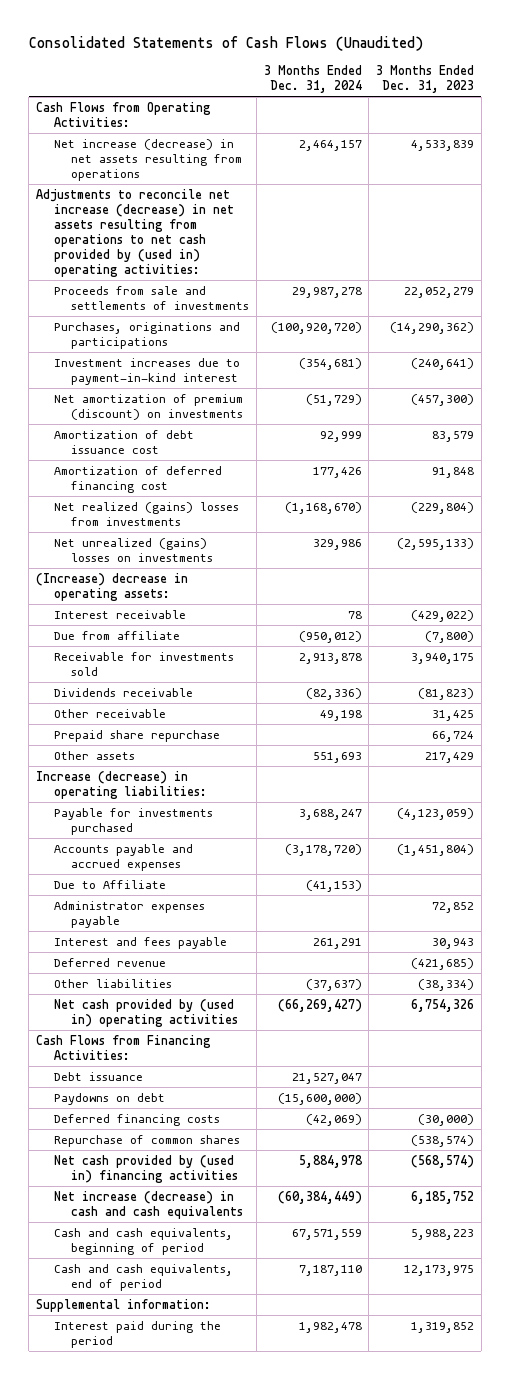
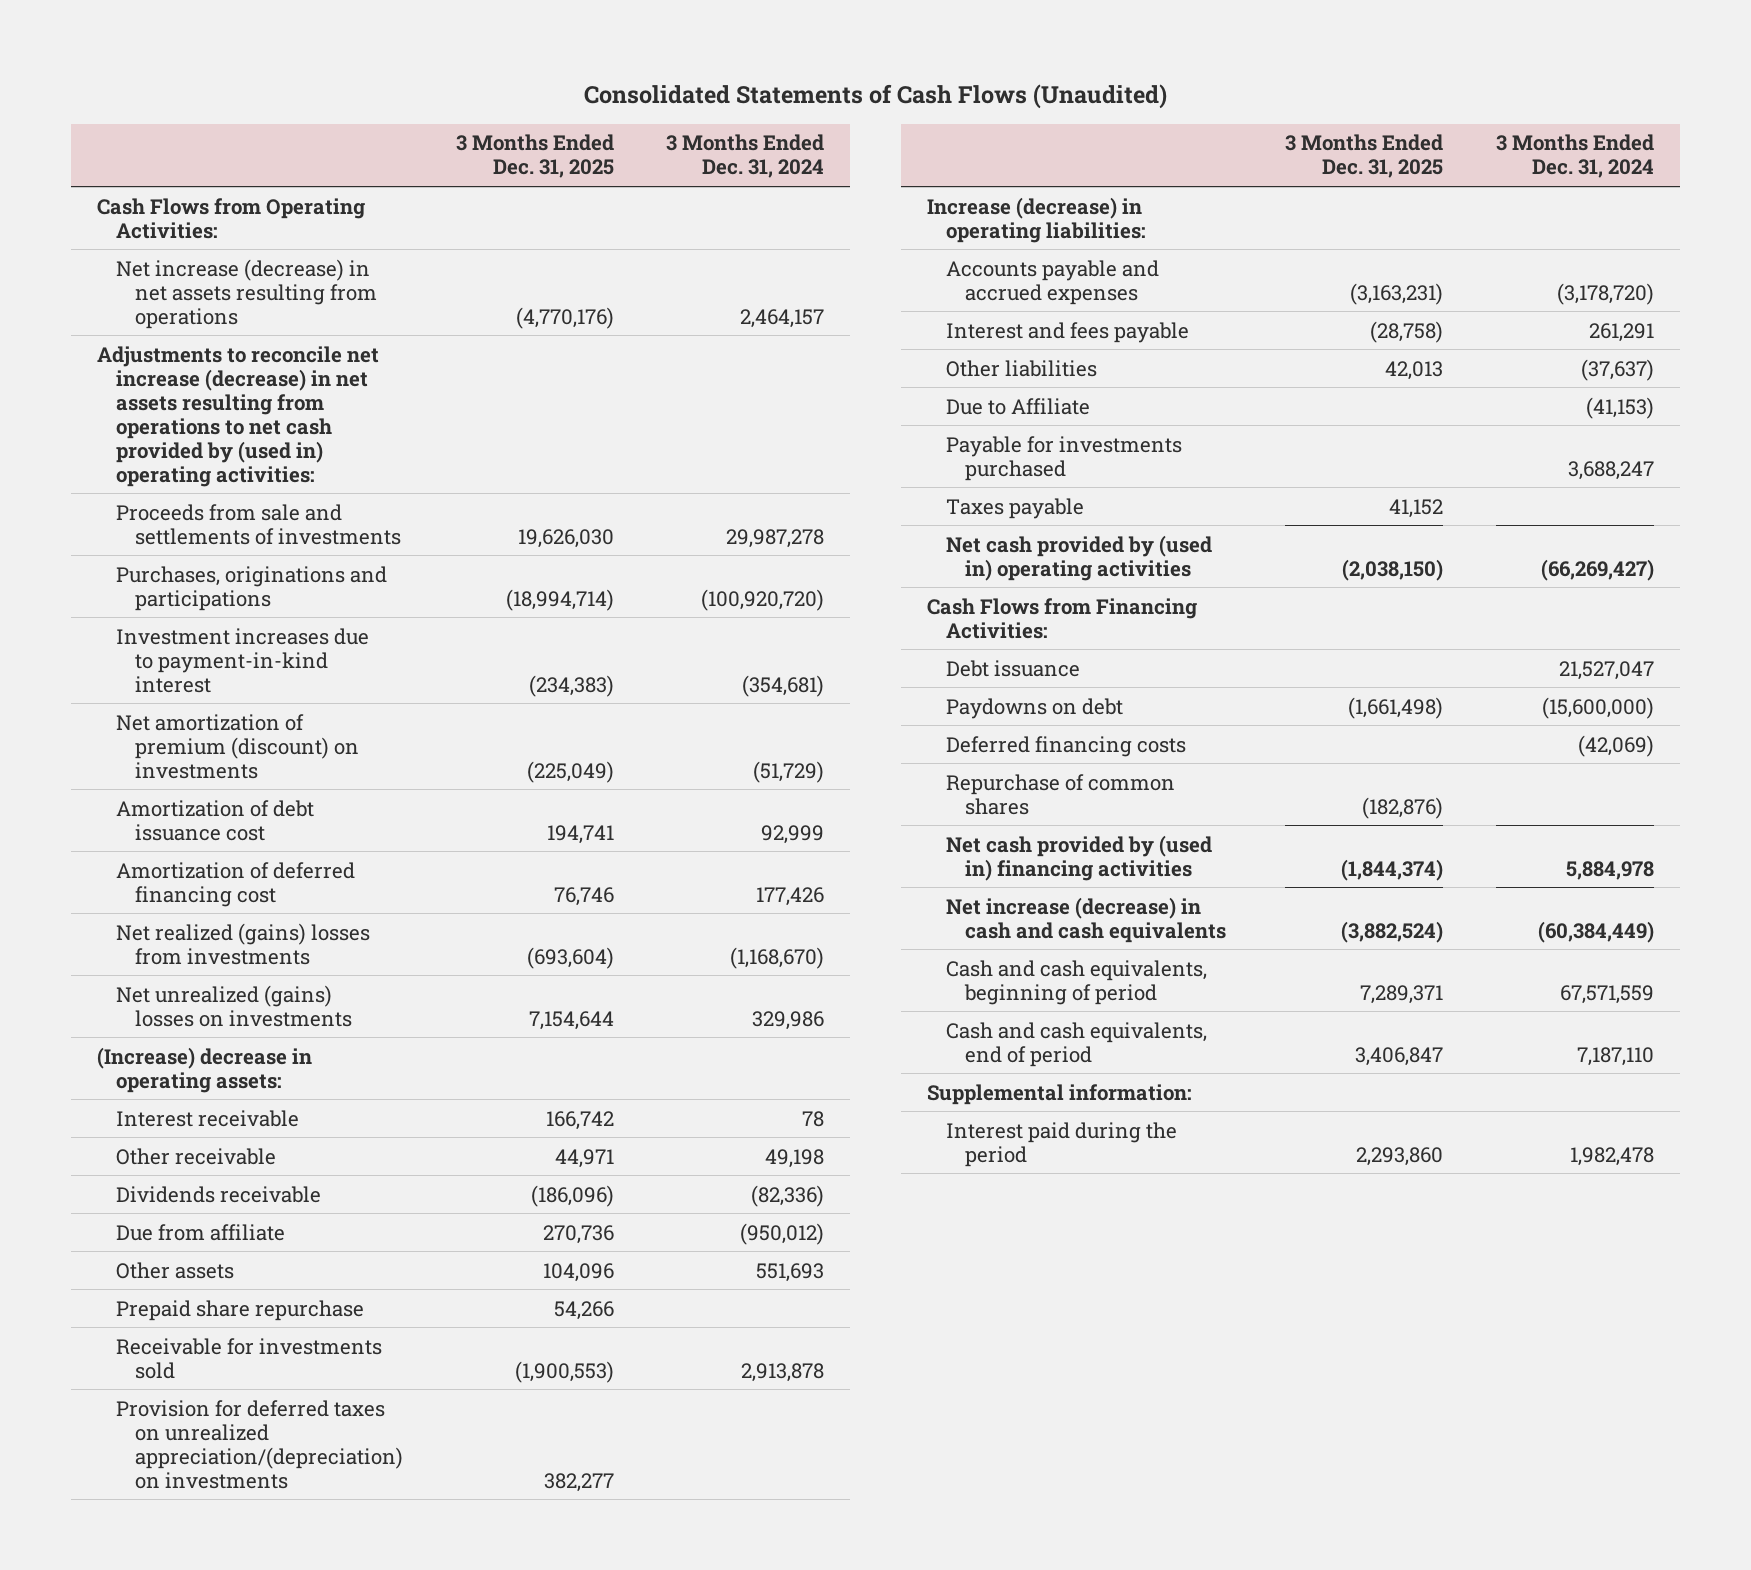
- | 3 Months Ended Dec. 31, 2024 | 3 Months Ended Dec. 31, 2023
+ | 3 Months Ended Dec. 31, 2025 | 3 Months Ended Dec. 31, 2024
moved down: Dividends receivable | (186,096) | (82,336)
moved down: Due from affiliate | 270,736 | (950,012)
moved down: Prepaid share repurchase | 54,266 |
moved down: Receivable for investments sold | (1,900,553) | 2,913,878
+ Provision for deferred taxes on unrealized appreciation/(depreciation) on investments | 382,277 |
- Administrator expenses payable | | 72,852
- Deferred revenue | | (421,685)
moved down: Due to Affiliate | | (41,153)
moved down: Payable for investments purchased | | 3,688,247
+ Taxes payable | 41,152 |

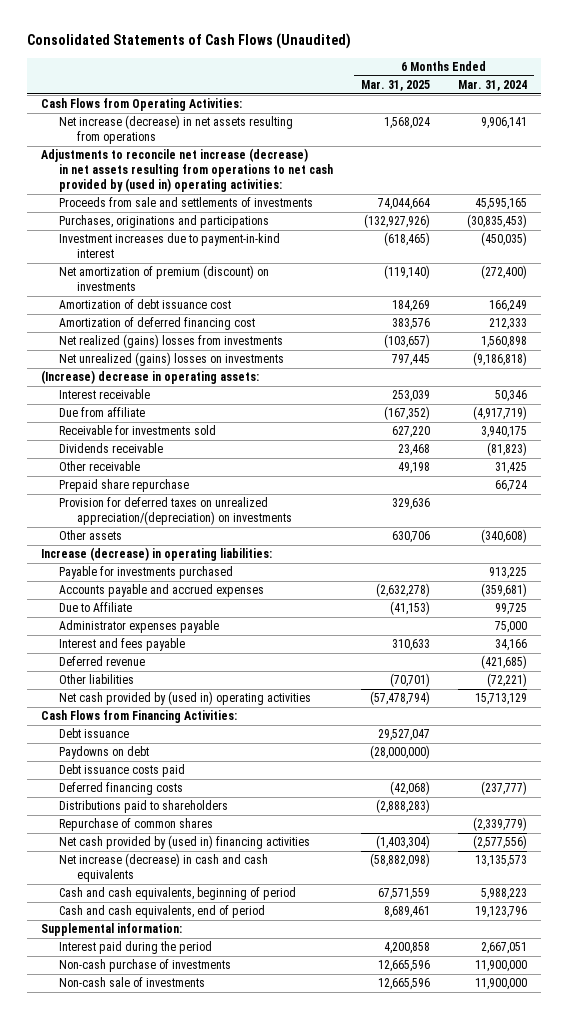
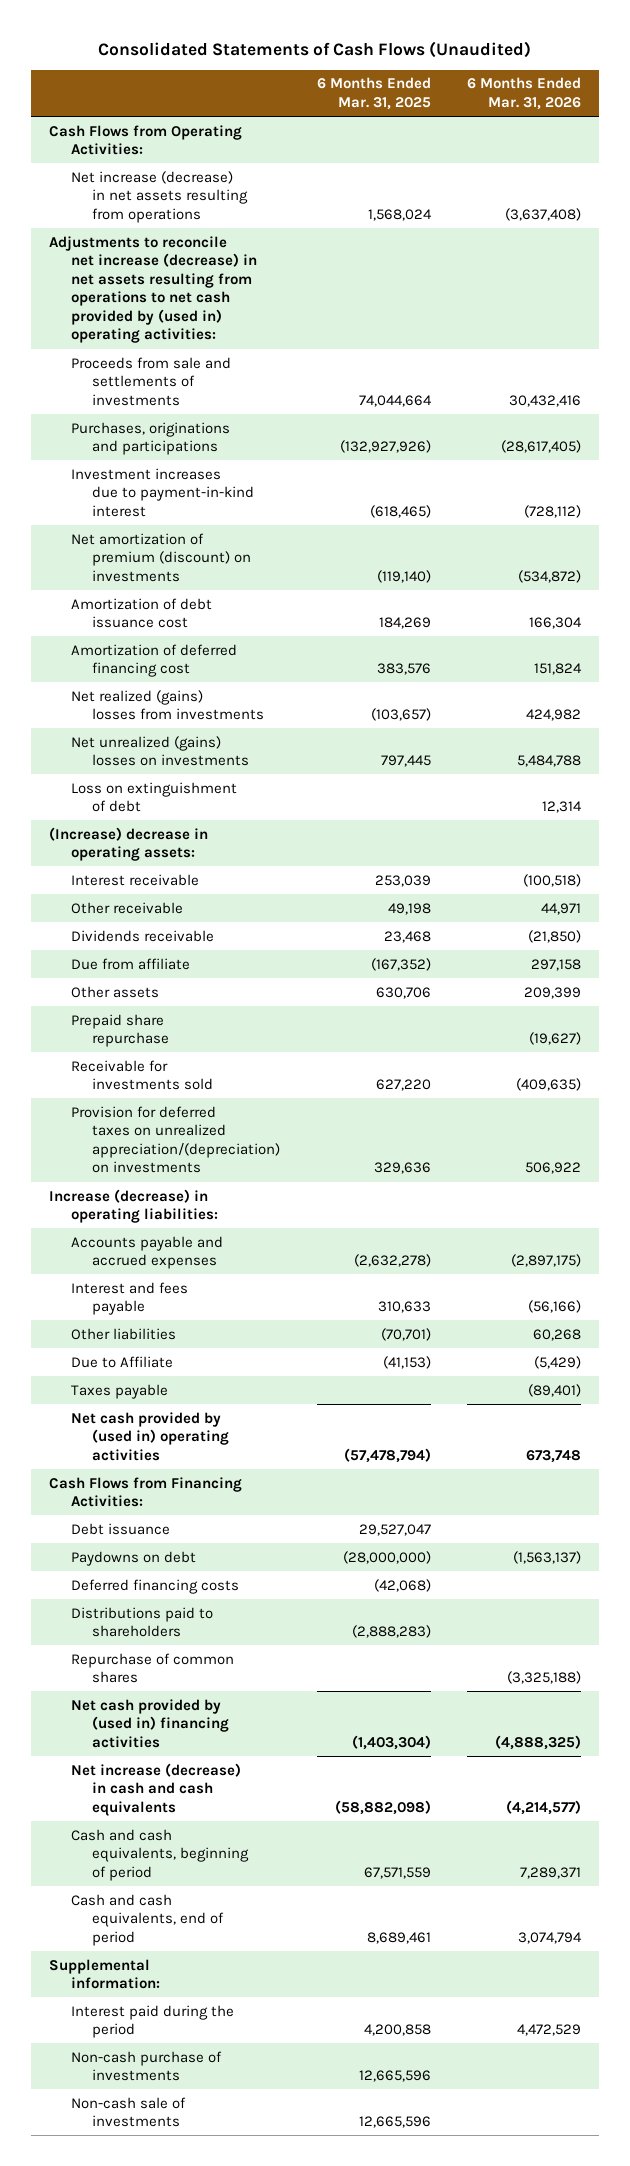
- | 6 Months Ended Mar. 31, 2025 | 6 Months Ended Mar. 31, 2024
+ | 6 Months Ended Mar. 31, 2025 | 6 Months Ended Mar. 31, 2026
+ Loss on extinguishment of debt | | 12,314
moved down: Dividends receivable | 23,468 | (21,850)
moved down: Due from affiliate | (167,352) | 297,158
moved up: Other assets | 630,706 | 209,399
moved down: Receivable for investments sold | 627,220 | (409,635)
- Payable for investments purchased | | 913,225
- Administrator expenses payable | | 75,000
- Deferred revenue | | (421,685)
moved down: Due to Affiliate | (41,153) | (5,429)
+ Taxes payable | | (89,401)
- Debt issuance costs paid

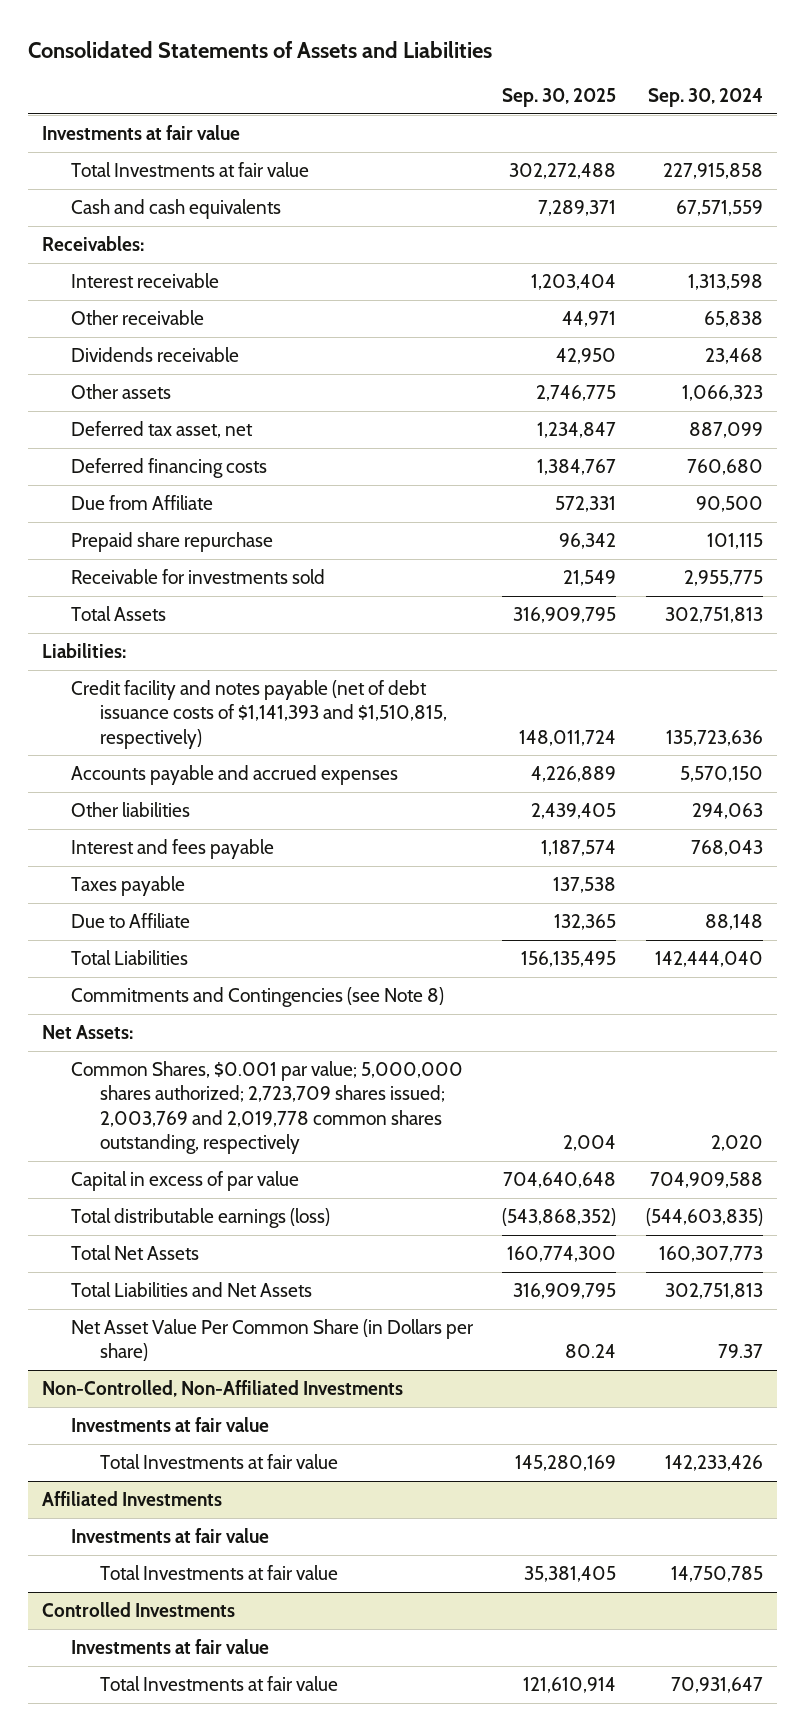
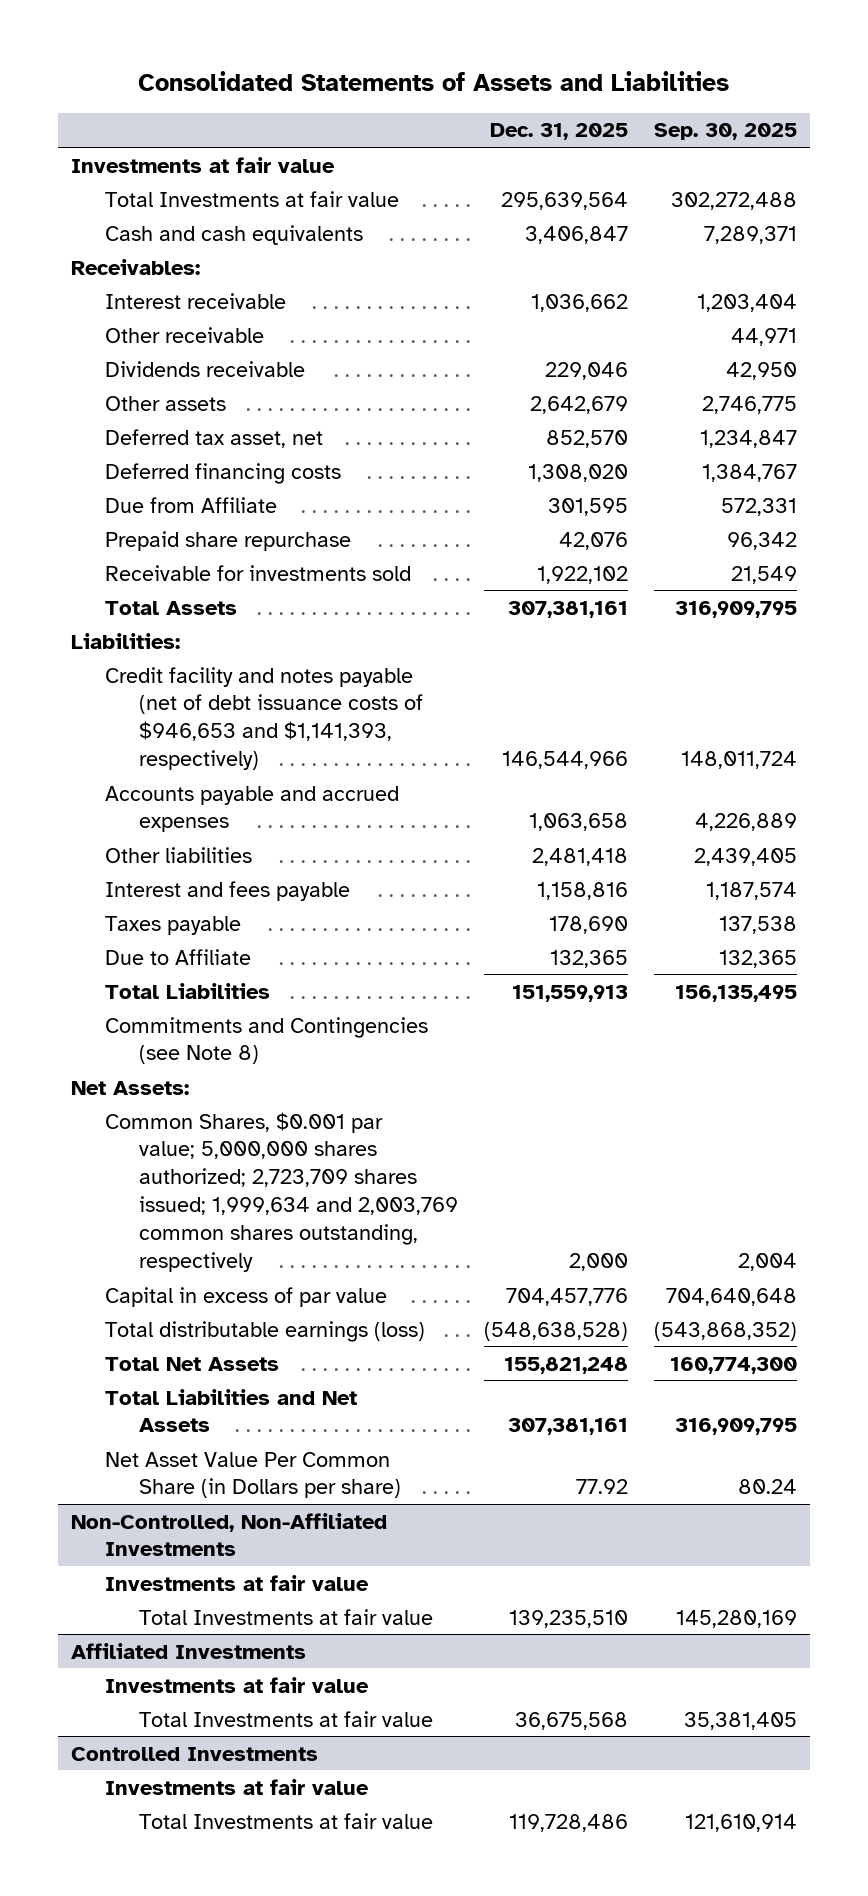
- | Sep. 30, 2025 | Sep. 30, 2024
+ | Dec. 31, 2025 | Sep. 30, 2025
- Credit facility and notes payable (net of debt issuance costs of $1,141,393 and $1,510,815, respectively) | 148,011,724 | 135,723,636
+ Credit facility and notes payable (net of debt issuance costs of $946,653 and $1,141,393, respectively) | 146,544,966 | 148,011,724
- Common Shares, $0.001 par value; 5,000,000 shares authorized; 2,723,709 shares issued; 2,003,769 and 2,019,778 common shares outstanding, respectively | 2,004 | 2,020
+ Common Shares, $0.001 par value; 5,000,000 shares authorized; 2,723,709 shares issued; 1,999,634 and 2,003,769 common shares outstanding, respectively | 2,000 | 2,004

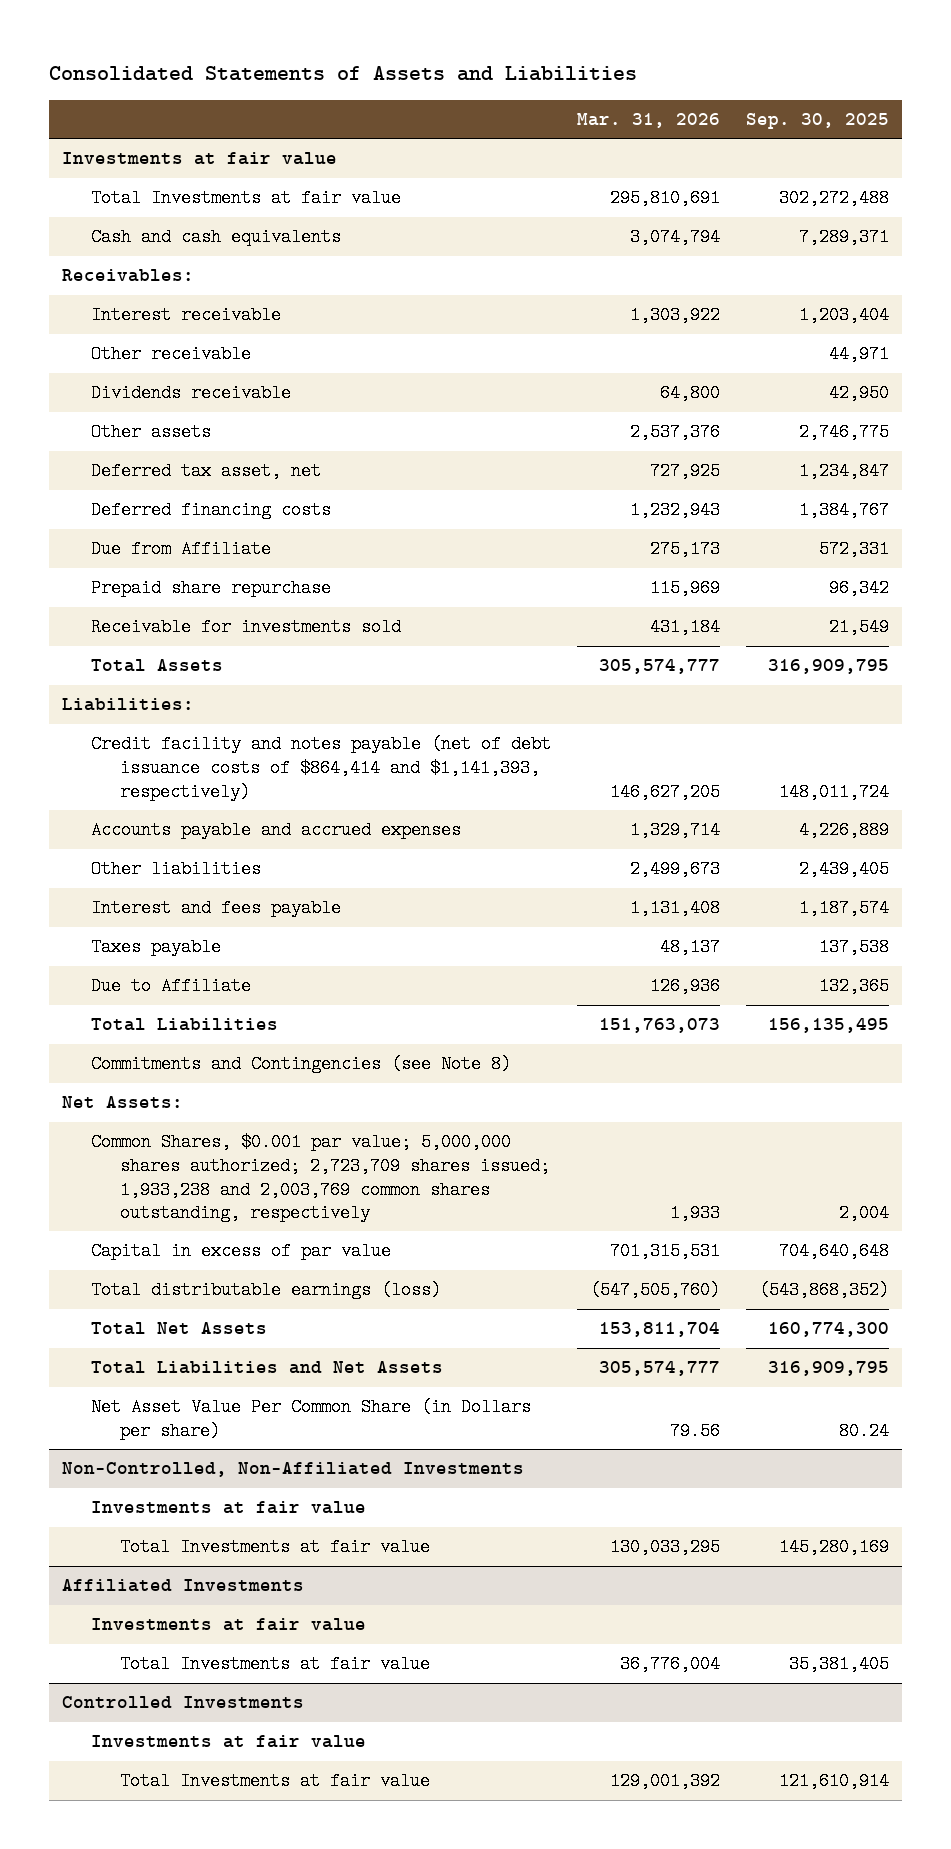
- | Dec. 31, 2025 | Sep. 30, 2025
+ | Mar. 31, 2026 | Sep. 30, 2025
- Credit facility and notes payable (net of debt issuance costs of $946,653 and $1,141,393, respectively) | 146,544,966 | 148,011,724
+ Credit facility and notes payable (net of debt issuance costs of $864,414 and $1,141,393, respectively) | 146,627,205 | 148,011,724
- Common Shares, $0.001 par value; 5,000,000 shares authorized; 2,723,709 shares issued; 1,999,634 and 2,003,769 common shares outstanding, respectively | 2,000 | 2,004
+ Common Shares, $0.001 par value; 5,000,000 shares authorized; 2,723,709 shares issued; 1,933,238 and 2,003,769 common shares outstanding, respectively | 1,933 | 2,004

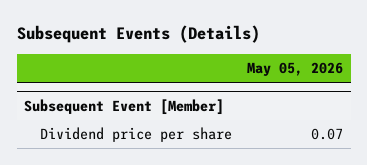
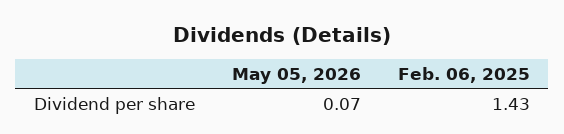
- Subsequent Events (Details)
+ Dividends (Details)
- | May 05, 2026
+ | May 05, 2026 | Feb. 06, 2025
- Subsequent Event [Member]
- Dividend price per share | 0.07
+ Dividend per share | 0.07 | 1.43

